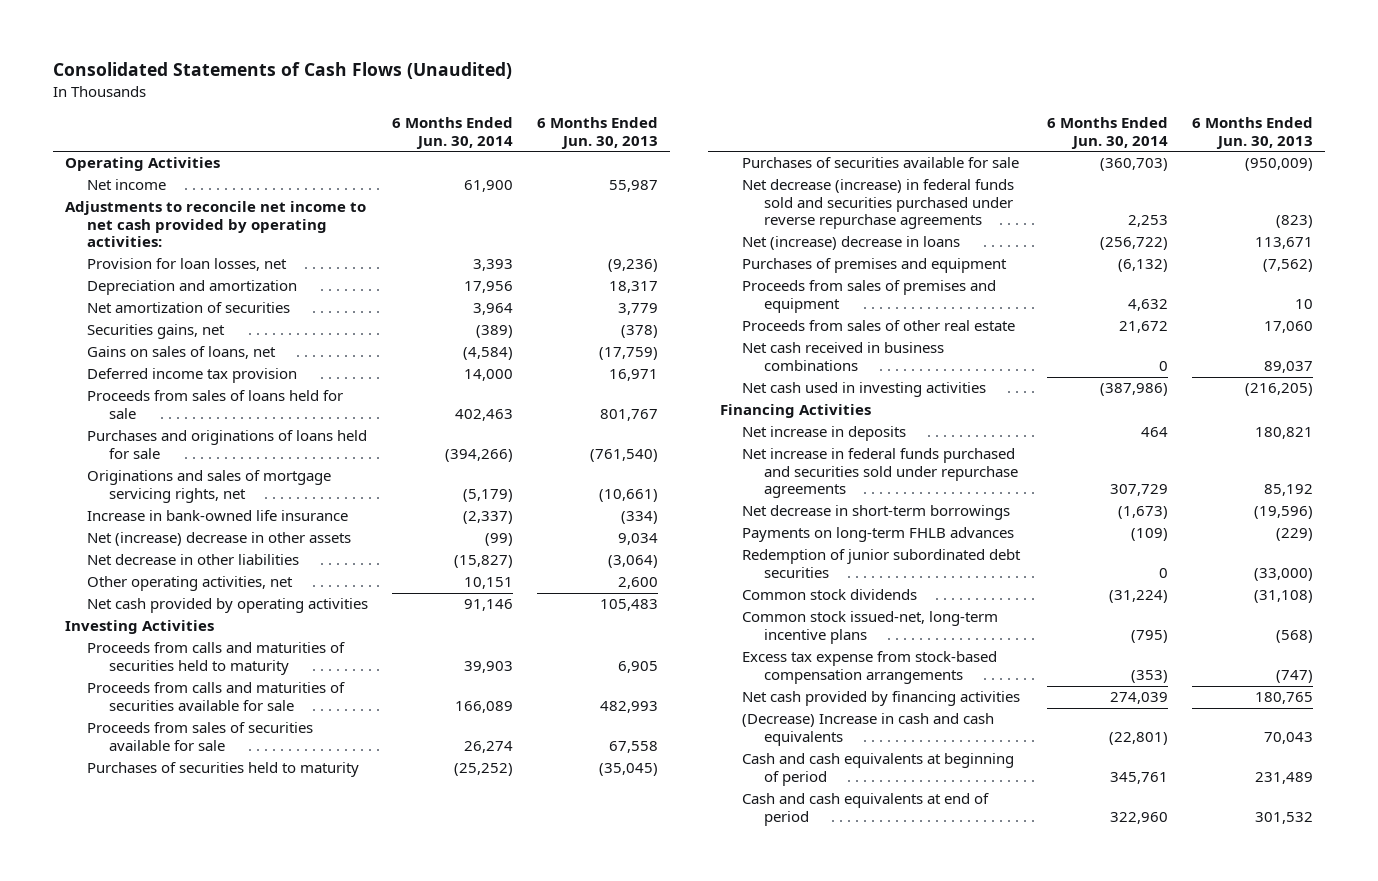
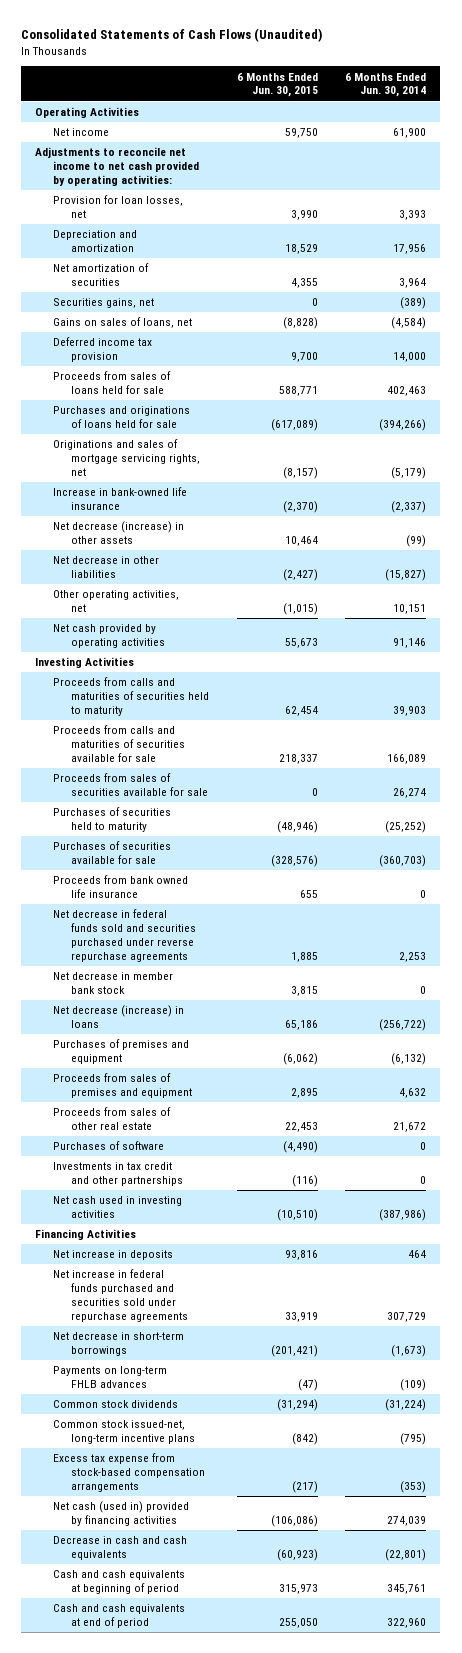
- | 6 Months Ended Jun. 30, 2014 | 6 Months Ended Jun. 30, 2013
+ | 6 Months Ended Jun. 30, 2015 | 6 Months Ended Jun. 30, 2014
- Net (increase) decrease in other assets | (99) | 9,034
+ Net decrease (increase) in other assets | 10,464 | (99)
- Net decrease (increase) in federal funds sold and securities purchased under reverse repurchase agreements | 2,253 | (823)
- Net (increase) decrease in loans | (256,722) | 113,671
+ Proceeds from bank owned life insurance | 655 | 0
+ Net decrease in federal funds sold and securities purchased under reverse repurchase agreements | 1,885 | 2,253
+ Net decrease in member bank stock | 3,815 | 0
+ Net decrease (increase) in loans | 65,186 | (256,722)
- Net cash received in business combinations | 0 | 89,037
+ Purchases of software | (4,490) | 0
+ Investments in tax credit and other partnerships | (116) | 0
- Redemption of junior subordinated debt securities | 0 | (33,000)
- Net cash provided by financing activities | 274,039 | 180,765
- (Decrease) Increase in cash and cash equivalents | (22,801) | 70,043
+ Net cash (used in) provided by financing activities | (106,086) | 274,039
+ Decrease in cash and cash equivalents | (60,923) | (22,801)

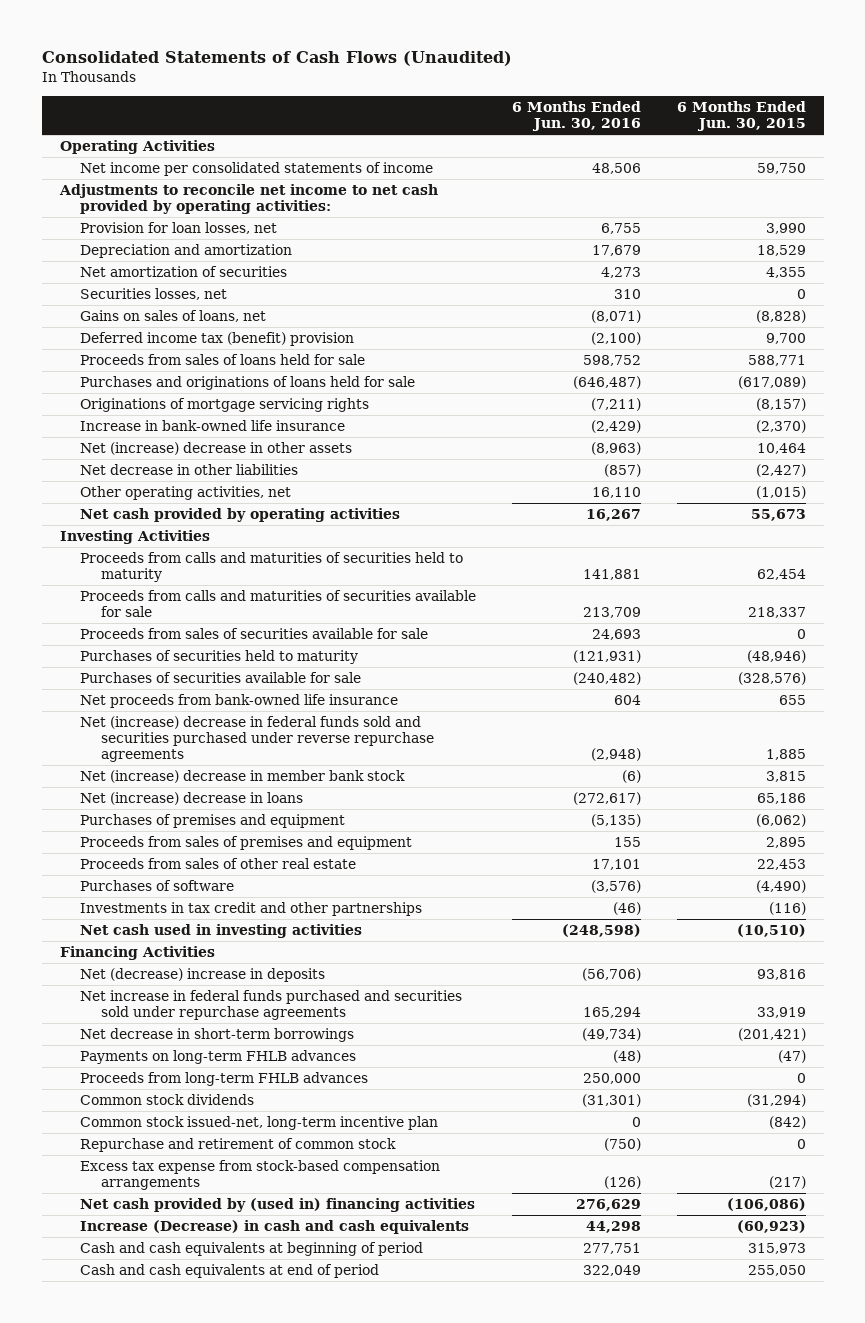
- | 6 Months Ended Jun. 30, 2015 | 6 Months Ended Jun. 30, 2014
+ | 6 Months Ended Jun. 30, 2016 | 6 Months Ended Jun. 30, 2015
- Net income | 59,750 | 61,900
+ Net income per consolidated statements of income | 48,506 | 59,750
- Securities gains, net | 0 | (389)
+ Securities losses, net | 310 | 0
- Deferred income tax provision | 9,700 | 14,000
+ Deferred income tax (benefit) provision | (2,100) | 9,700
- Originations and sales of mortgage servicing rights, net | (8,157) | (5,179)
+ Originations of mortgage servicing rights | (7,211) | (8,157)
- Net decrease (increase) in other assets | 10,464 | (99)
+ Net (increase) decrease in other assets | (8,963) | 10,464
- Proceeds from bank owned life insurance | 655 | 0
- Net decrease in federal funds sold and securities purchased under reverse repurchase agreements | 1,885 | 2,253
- Net decrease in member bank stock | 3,815 | 0
- Net decrease (increase) in loans | 65,186 | (256,722)
+ Net proceeds from bank-owned life insurance | 604 | 655
+ Net (increase) decrease in federal funds sold and securities purchased under reverse repurchase agreements | (2,948) | 1,885
+ Net (increase) decrease in member bank stock | (6) | 3,815
+ Net (increase) decrease in loans | (272,617) | 65,186
- Net increase in deposits | 93,816 | 464
+ Net (decrease) increase in deposits | (56,706) | 93,816
+ Proceeds from long-term FHLB advances | 250,000 | 0
- Common stock issued-net, long-term incentive plans | (842) | (795)
+ Common stock issued-net, long-term incentive plan | 0 | (842)
+ Repurchase and retirement of common stock | (750) | 0
- Net cash (used in) provided by financing activities | (106,086) | 274,039
- Decrease in cash and cash equivalents | (60,923) | (22,801)
+ Net cash provided by (used in) financing activities | 276,629 | (106,086)
+ Increase (Decrease) in cash and cash equivalents | 44,298 | (60,923)

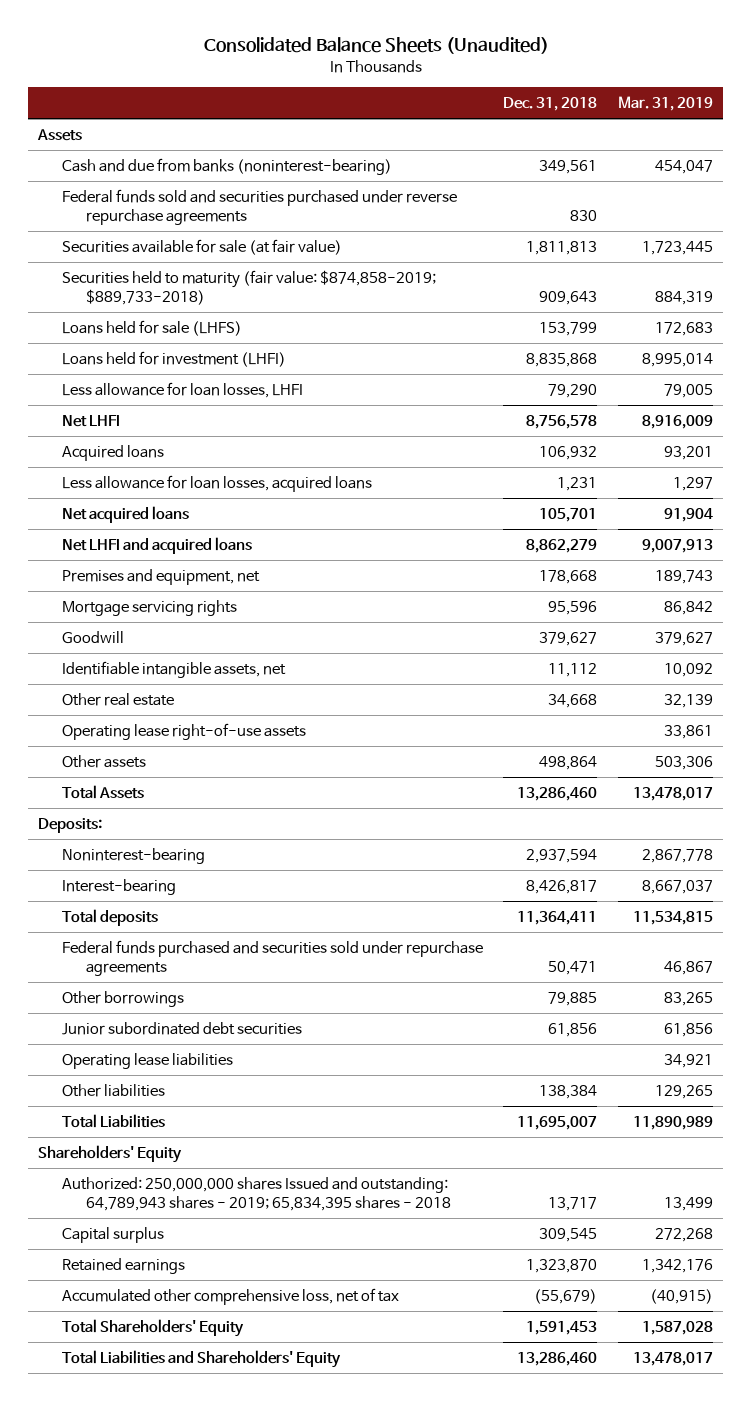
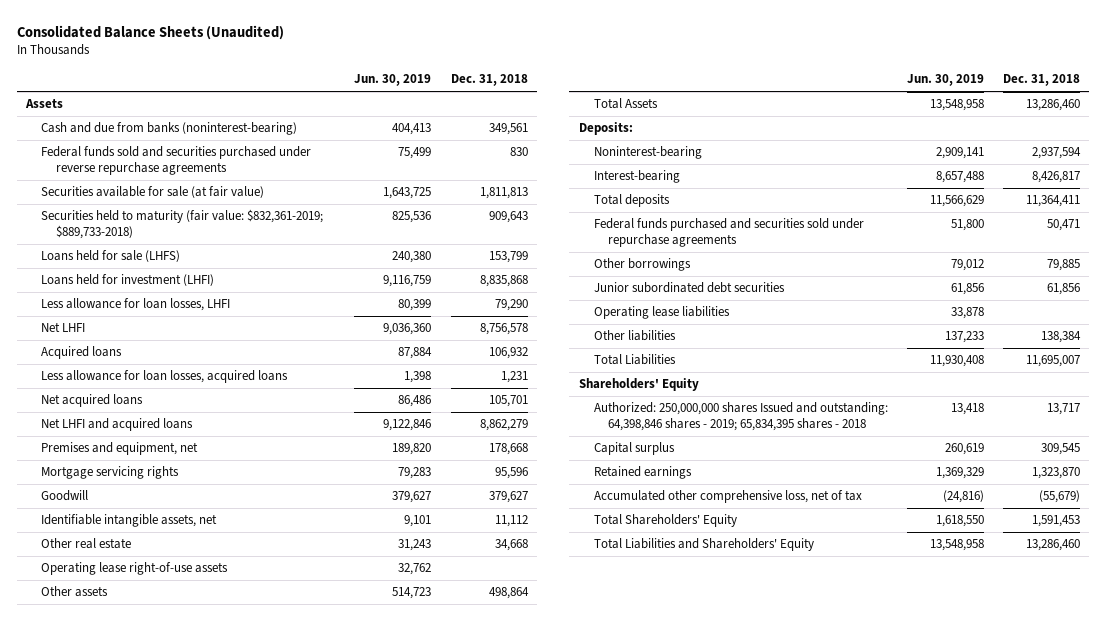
- | Dec. 31, 2018 | Mar. 31, 2019
+ | Jun. 30, 2019 | Dec. 31, 2018
- Securities held to maturity (fair value: $874,858-2019; $889,733-2018) | 909,643 | 884,319
+ Securities held to maturity (fair value: $832,361-2019; $889,733-2018) | 825,536 | 909,643
- Authorized: 250,000,000 shares Issued and outstanding: 64,789,943 shares - 2019; 65,834,395 shares - 2018 | 13,717 | 13,499
+ Authorized: 250,000,000 shares Issued and outstanding: 64,398,846 shares - 2019; 65,834,395 shares - 2018 | 13,418 | 13,717

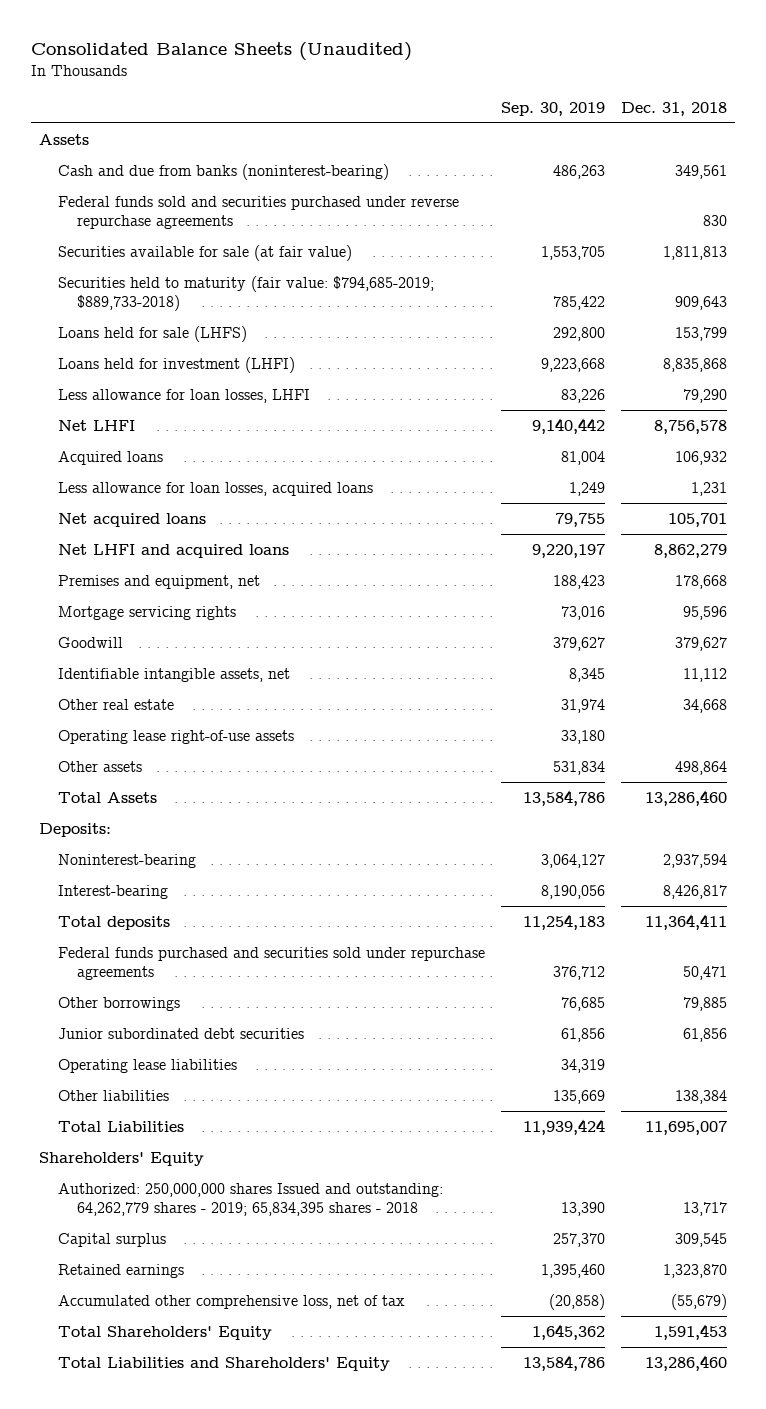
- | Jun. 30, 2019 | Dec. 31, 2018
+ | Sep. 30, 2019 | Dec. 31, 2018
- Securities held to maturity (fair value: $832,361-2019; $889,733-2018) | 825,536 | 909,643
+ Securities held to maturity (fair value: $794,685-2019; $889,733-2018) | 785,422 | 909,643
- Authorized: 250,000,000 shares Issued and outstanding: 64,398,846 shares - 2019; 65,834,395 shares - 2018 | 13,418 | 13,717
+ Authorized: 250,000,000 shares Issued and outstanding: 64,262,779 shares - 2019; 65,834,395 shares - 2018 | 13,390 | 13,717

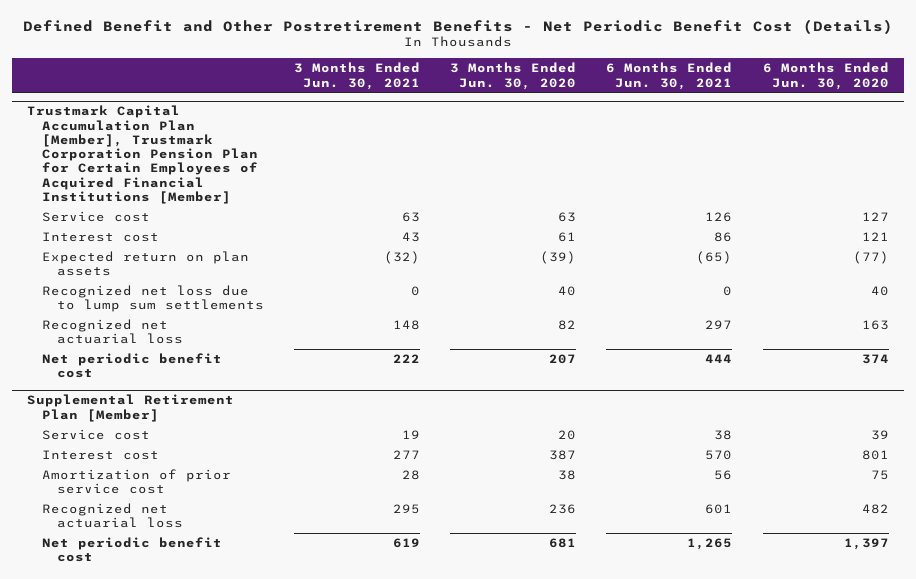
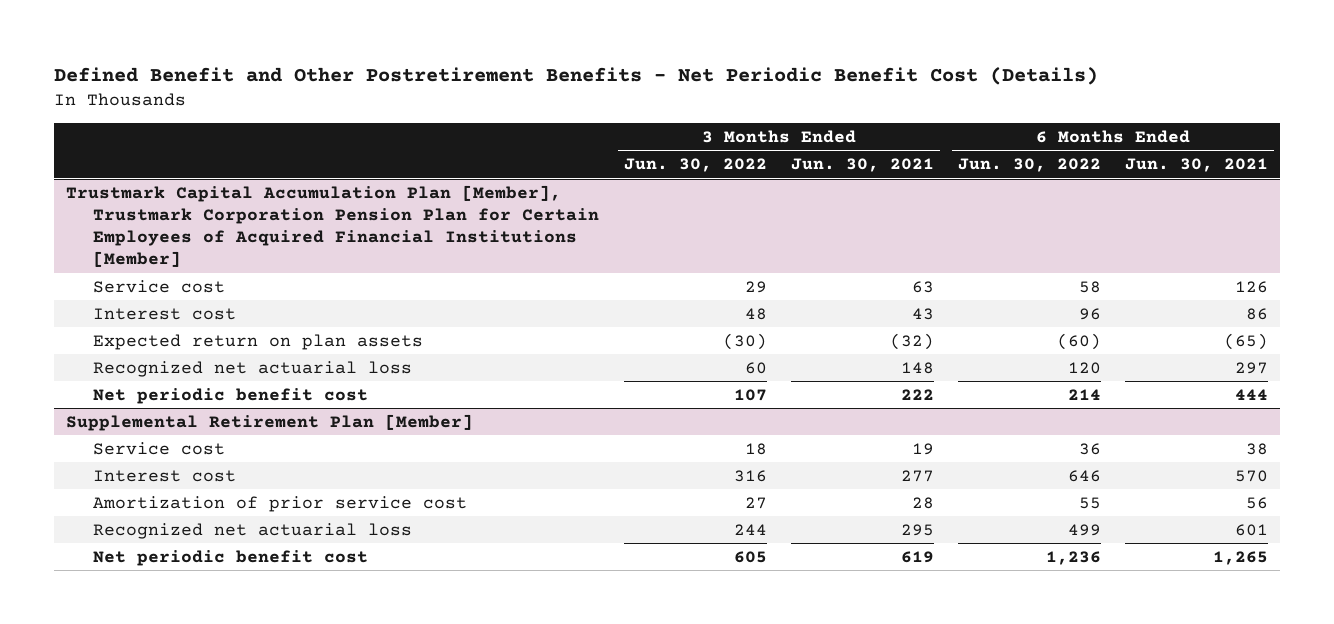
- | 3 Months Ended Jun. 30, 2021 | 3 Months Ended Jun. 30, 2020 | 6 Months Ended Jun. 30, 2021 | 6 Months Ended Jun. 30, 2020
+ | 3 Months Ended Jun. 30, 2022 | 3 Months Ended Jun. 30, 2021 | 6 Months Ended Jun. 30, 2022 | 6 Months Ended Jun. 30, 2021
@ Trustmark Capital Accumulation Plan [Member], Trustmark Corporation Pension Plan for Certain Employees of Acquired Financial Institutions [Member]
- Recognized net loss due to lump sum settlements | 0 | 40 | 0 | 40

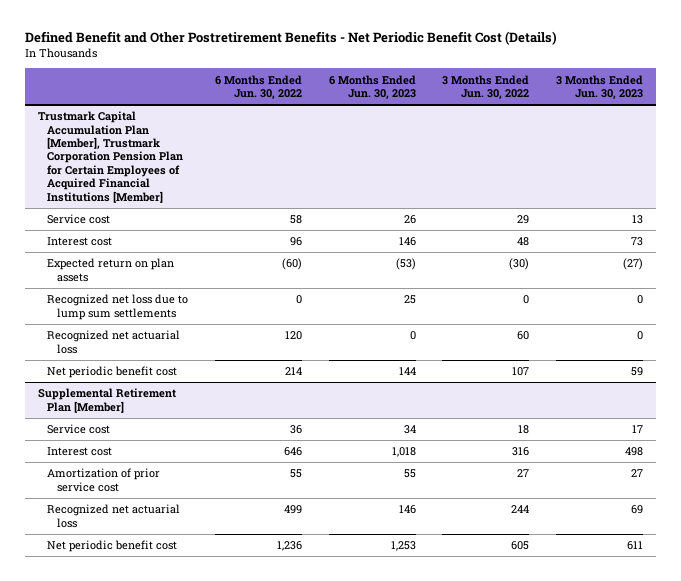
- | 3 Months Ended Jun. 30, 2022 | 3 Months Ended Jun. 30, 2021 | 6 Months Ended Jun. 30, 2022 | 6 Months Ended Jun. 30, 2021
+ | 6 Months Ended Jun. 30, 2022 | 6 Months Ended Jun. 30, 2023 | 3 Months Ended Jun. 30, 2022 | 3 Months Ended Jun. 30, 2023
@ Trustmark Capital Accumulation Plan [Member], Trustmark Corporation Pension Plan for Certain Employees of Acquired Financial Institutions [Member]
+ Recognized net loss due to lump sum settlements | 0 | 25 | 0 | 0

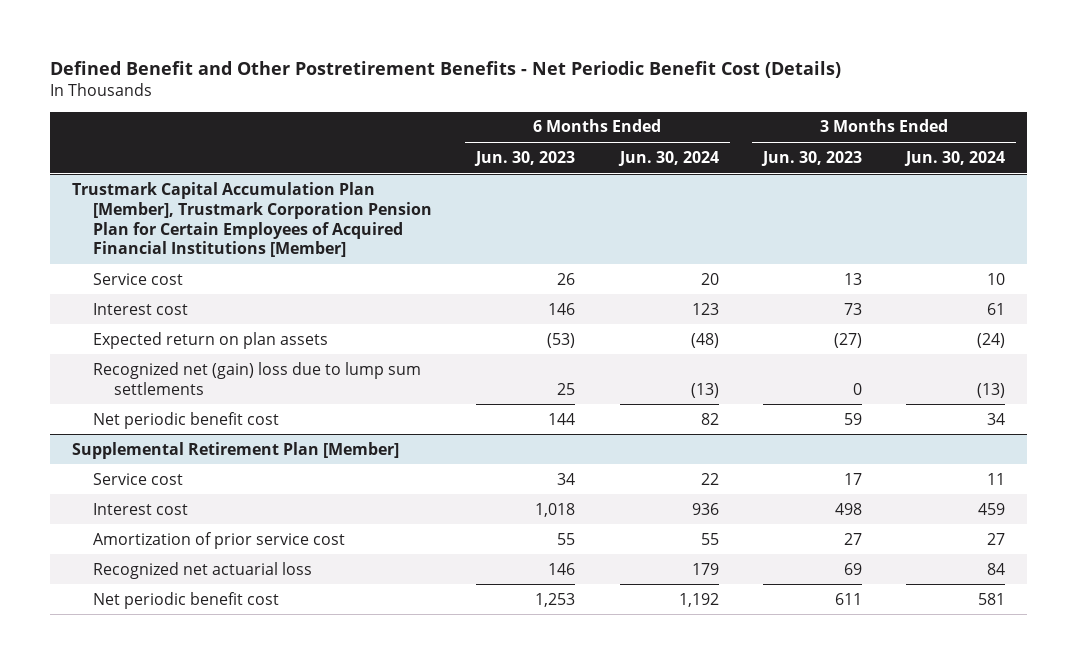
- | 6 Months Ended Jun. 30, 2022 | 6 Months Ended Jun. 30, 2023 | 3 Months Ended Jun. 30, 2022 | 3 Months Ended Jun. 30, 2023
+ | 6 Months Ended Jun. 30, 2023 | 6 Months Ended Jun. 30, 2024 | 3 Months Ended Jun. 30, 2023 | 3 Months Ended Jun. 30, 2024
@ Trustmark Capital Accumulation Plan [Member], Trustmark Corporation Pension Plan for Certain Employees of Acquired Financial Institutions [Member]
- Recognized net loss due to lump sum settlements | 0 | 25 | 0 | 0
- Recognized net actuarial loss | 120 | 0 | 60 | 0
+ Recognized net (gain) loss due to lump sum settlements | 25 | (13) | 0 | (13)

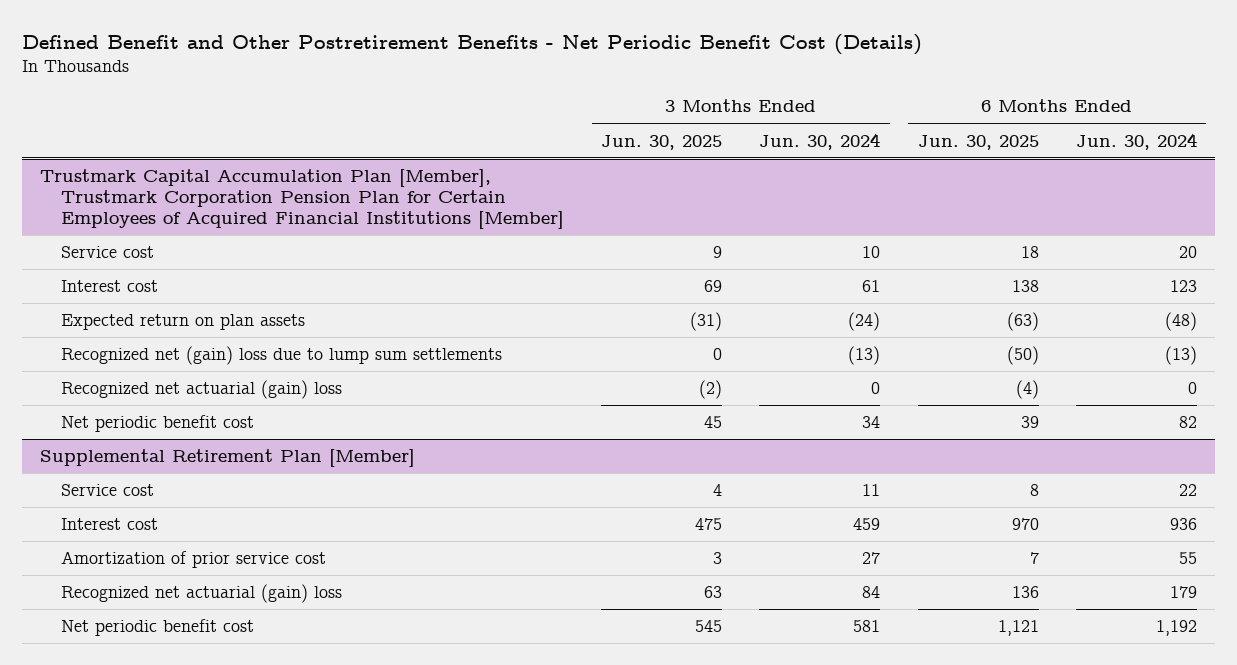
- | 6 Months Ended Jun. 30, 2023 | 6 Months Ended Jun. 30, 2024 | 3 Months Ended Jun. 30, 2023 | 3 Months Ended Jun. 30, 2024
+ | 3 Months Ended Jun. 30, 2025 | 3 Months Ended Jun. 30, 2024 | 6 Months Ended Jun. 30, 2025 | 6 Months Ended Jun. 30, 2024
@ Trustmark Capital Accumulation Plan [Member], Trustmark Corporation Pension Plan for Certain Employees of Acquired Financial Institutions [Member]
+ Recognized net actuarial (gain) loss | (2) | 0 | (4) | 0
@ Supplemental Retirement Plan [Member]
- Recognized net actuarial loss | 146 | 179 | 69 | 84
+ Recognized net actuarial (gain) loss | 63 | 84 | 136 | 179

